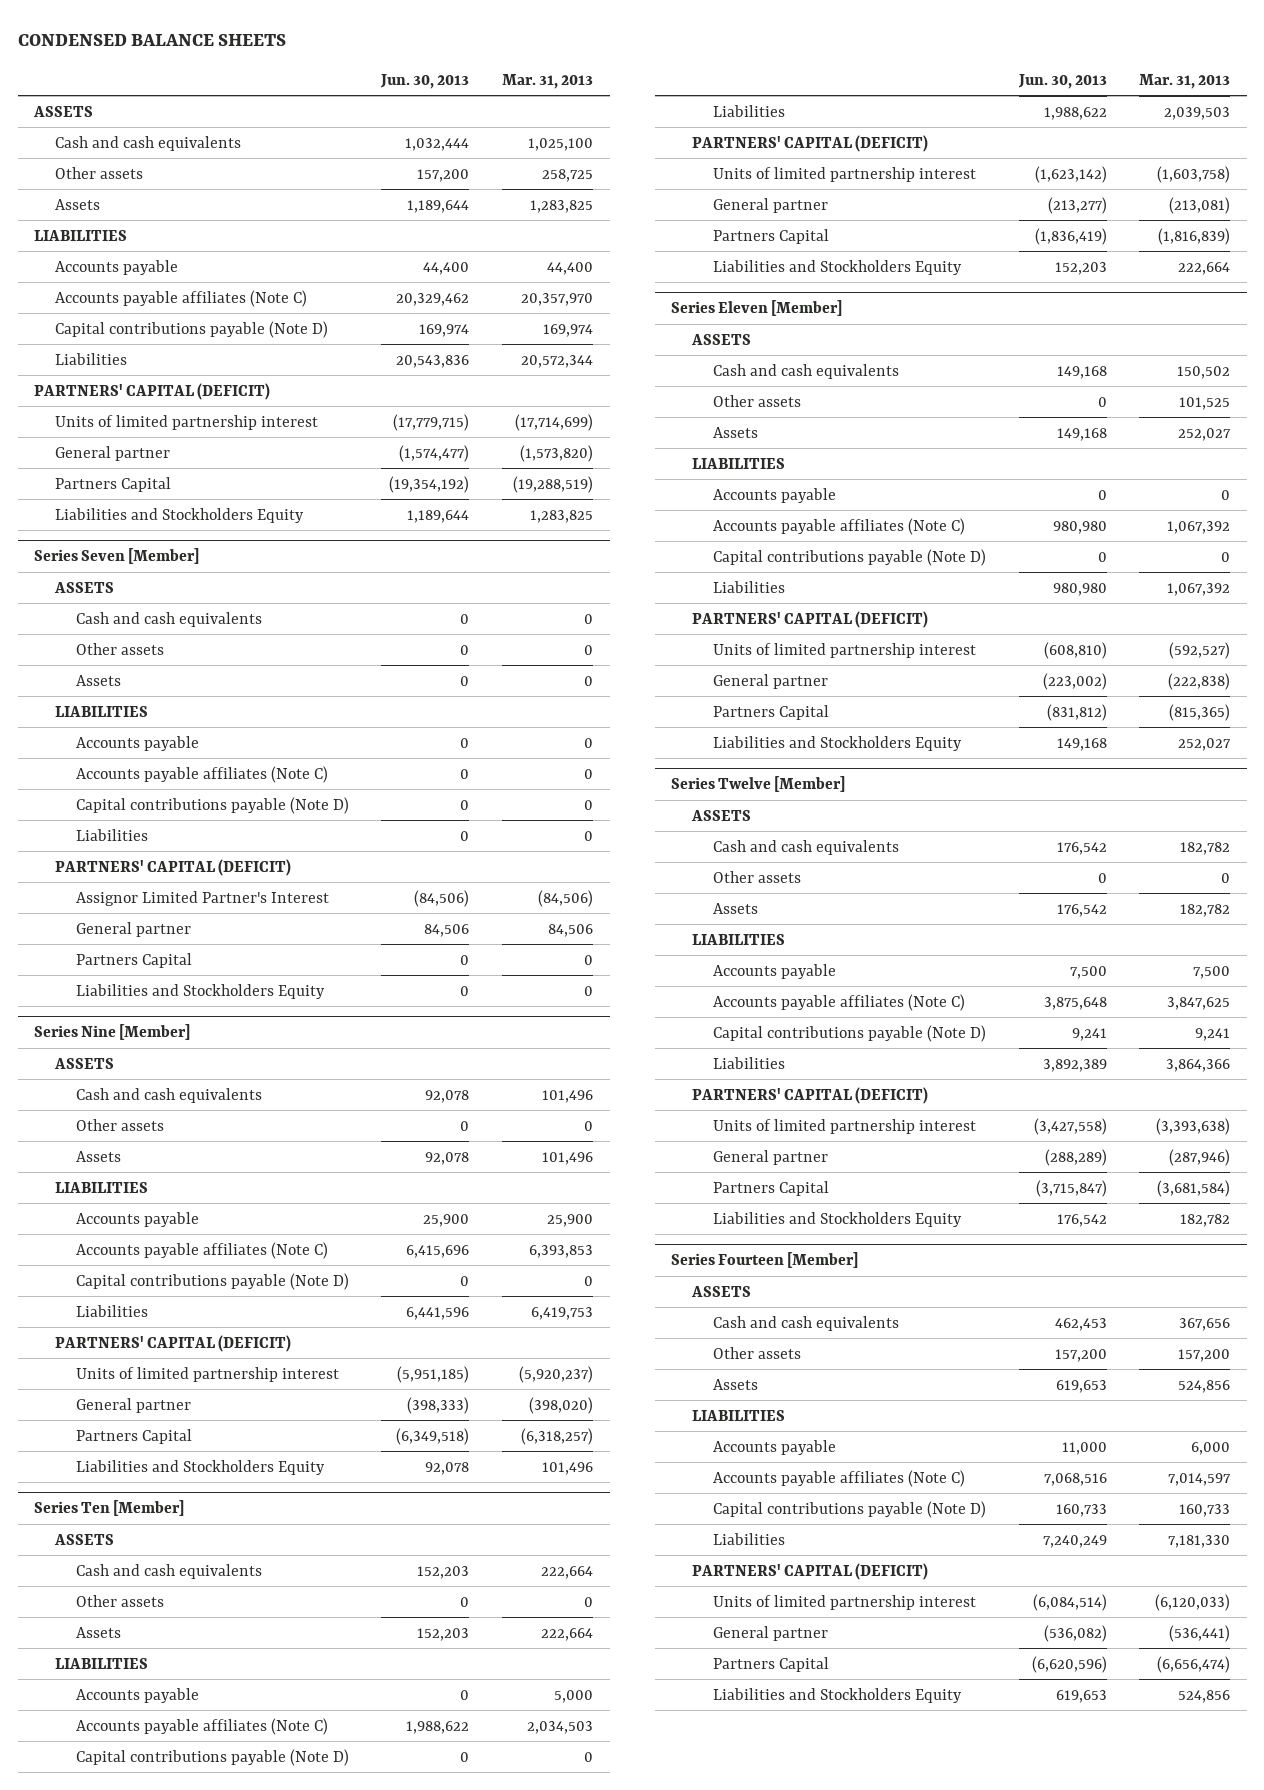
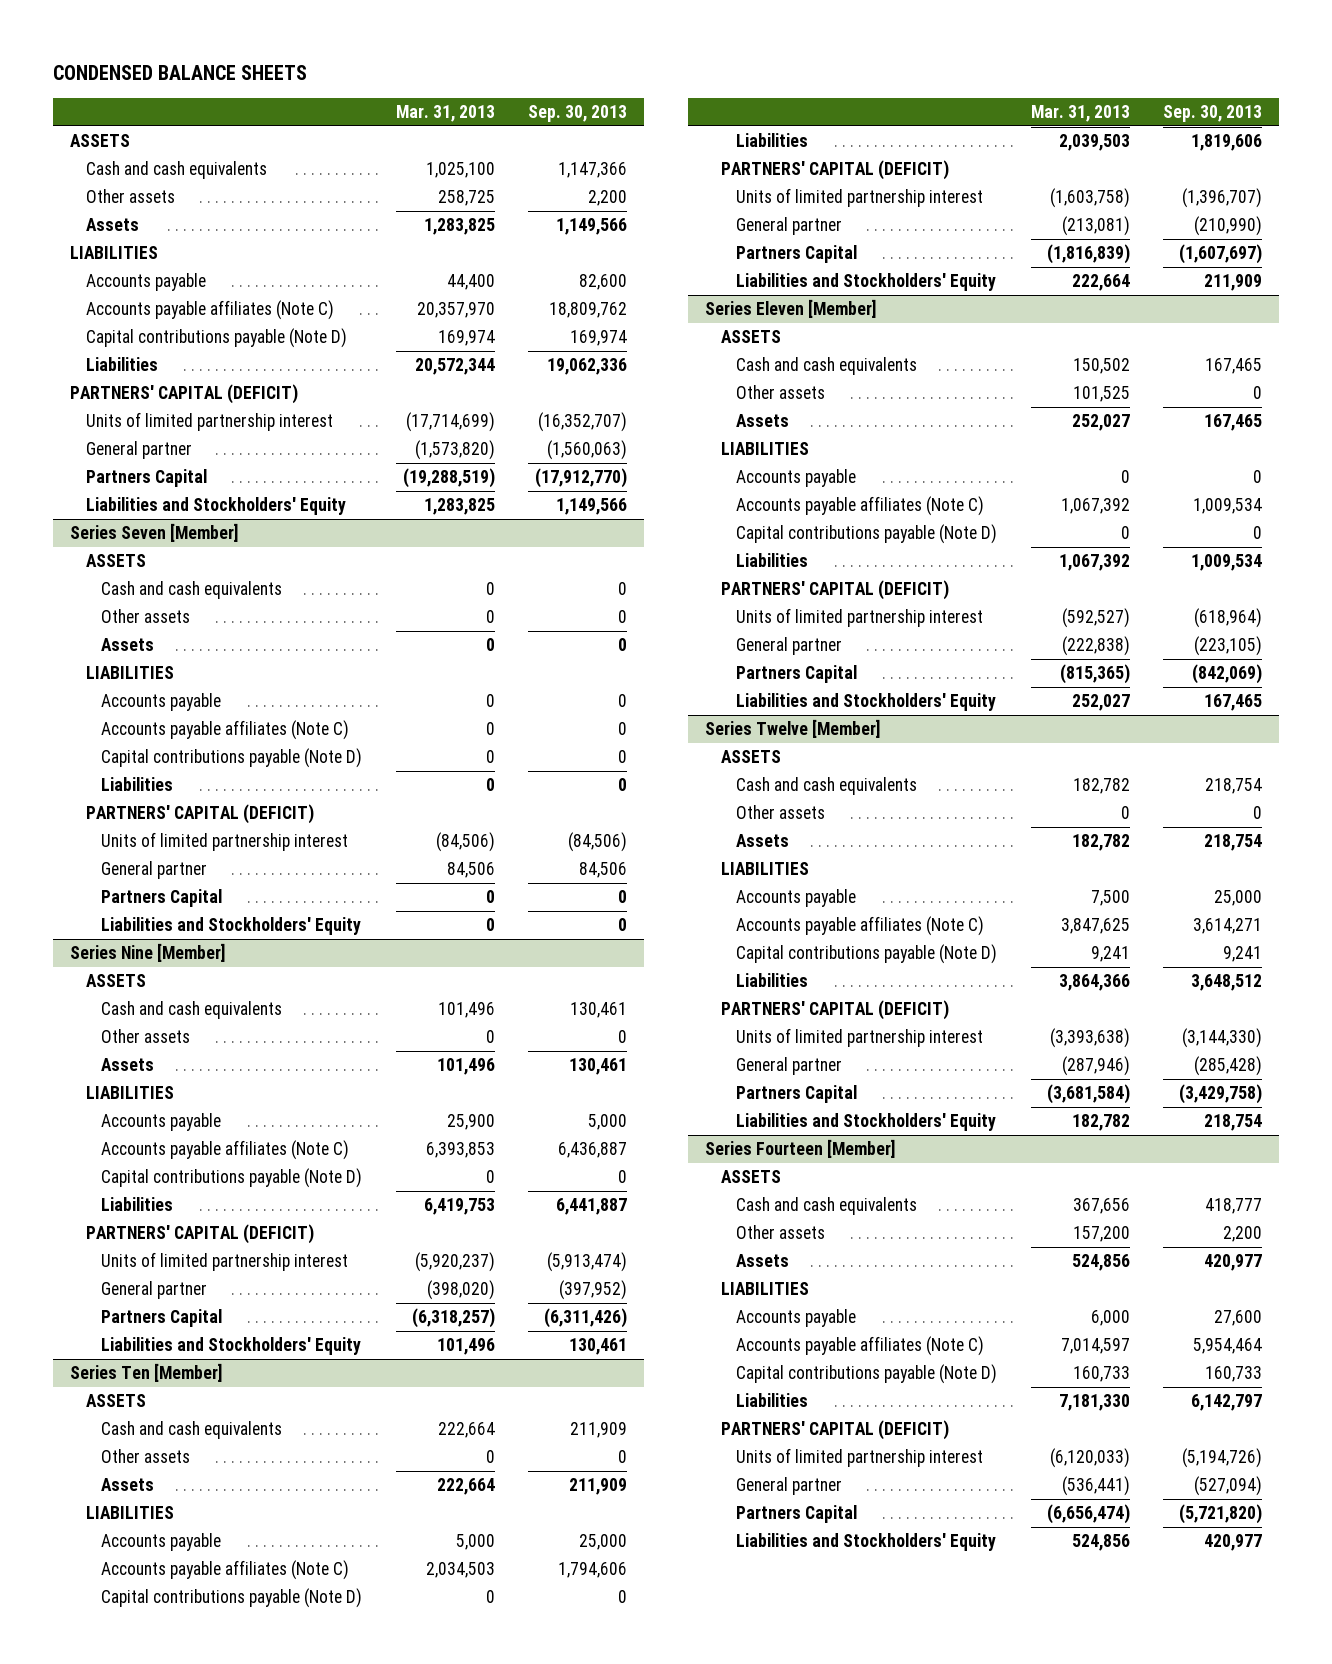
- | Jun. 30, 2013 | Mar. 31, 2013
+ | Mar. 31, 2013 | Sep. 30, 2013
- Liabilities and Stockholders Equity | 1,189,644 | 1,283,825
+ Liabilities and Stockholders' Equity | 1,283,825 | 1,149,566
@ Series Seven [Member]
- Assignor Limited Partner's Interest | (84,506) | (84,506)
+ Units of limited partnership interest | (84,506) | (84,506)
- Liabilities and Stockholders Equity | 0 | 0
+ Liabilities and Stockholders' Equity | 0 | 0
@ Series Nine [Member]
- Liabilities and Stockholders Equity | 92,078 | 101,496
+ Liabilities and Stockholders' Equity | 101,496 | 130,461
@ Series Ten [Member]
- Liabilities and Stockholders Equity | 152,203 | 222,664
+ Liabilities and Stockholders' Equity | 222,664 | 211,909
@ Series Eleven [Member]
- Liabilities and Stockholders Equity | 149,168 | 252,027
+ Liabilities and Stockholders' Equity | 252,027 | 167,465
@ Series Twelve [Member]
- Liabilities and Stockholders Equity | 176,542 | 182,782
+ Liabilities and Stockholders' Equity | 182,782 | 218,754
@ Series Fourteen [Member]
- Liabilities and Stockholders Equity | 619,653 | 524,856
+ Liabilities and Stockholders' Equity | 524,856 | 420,977

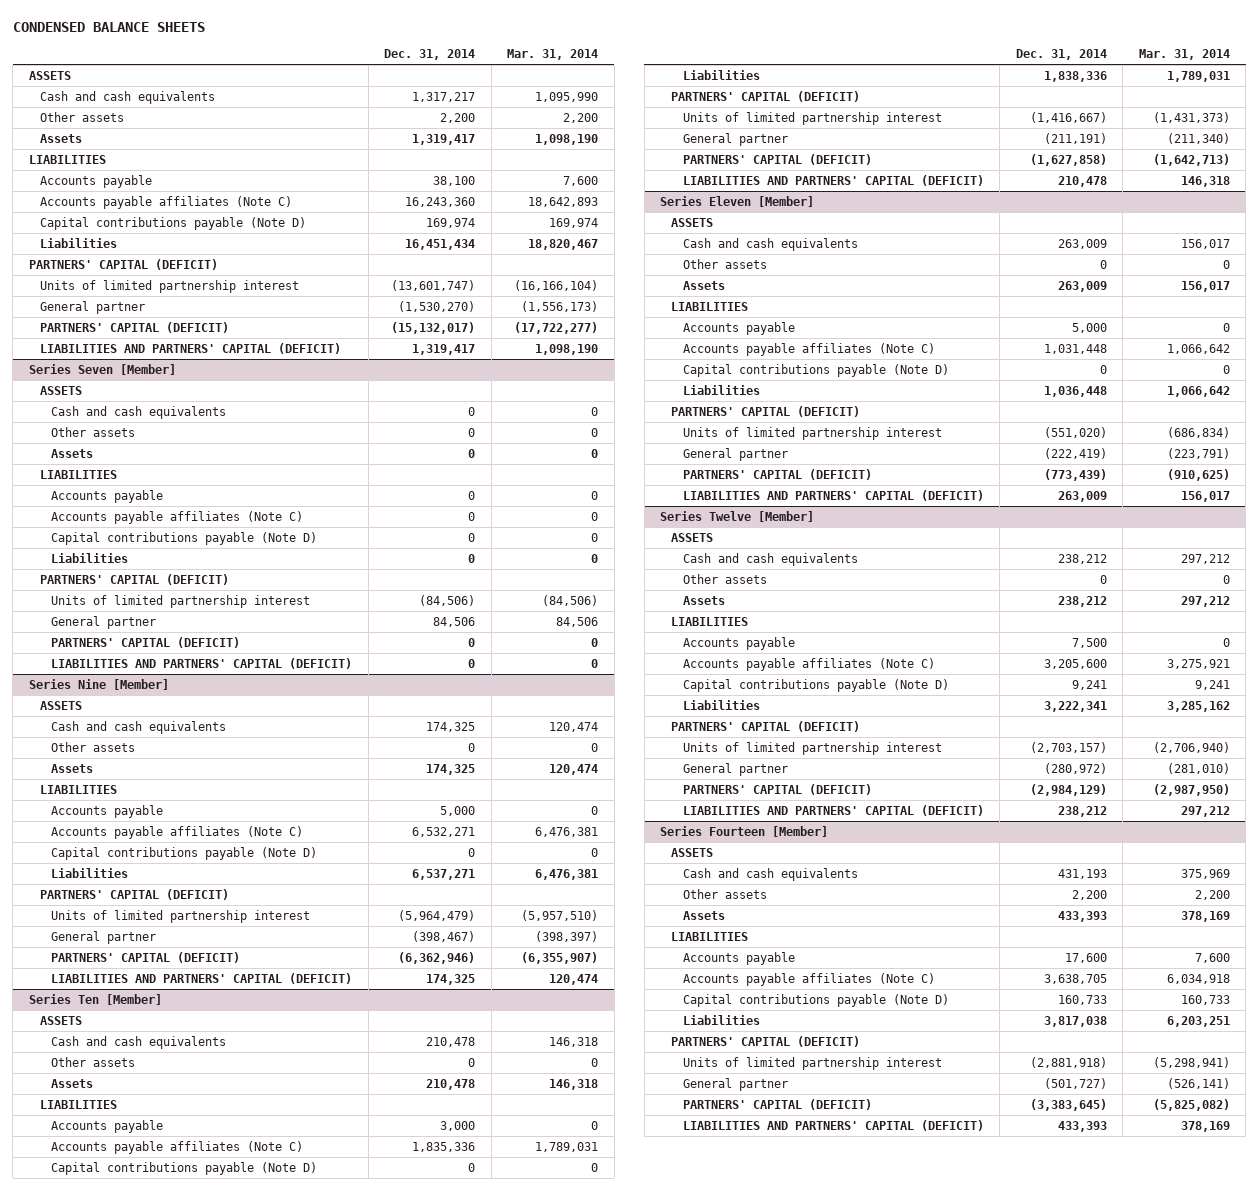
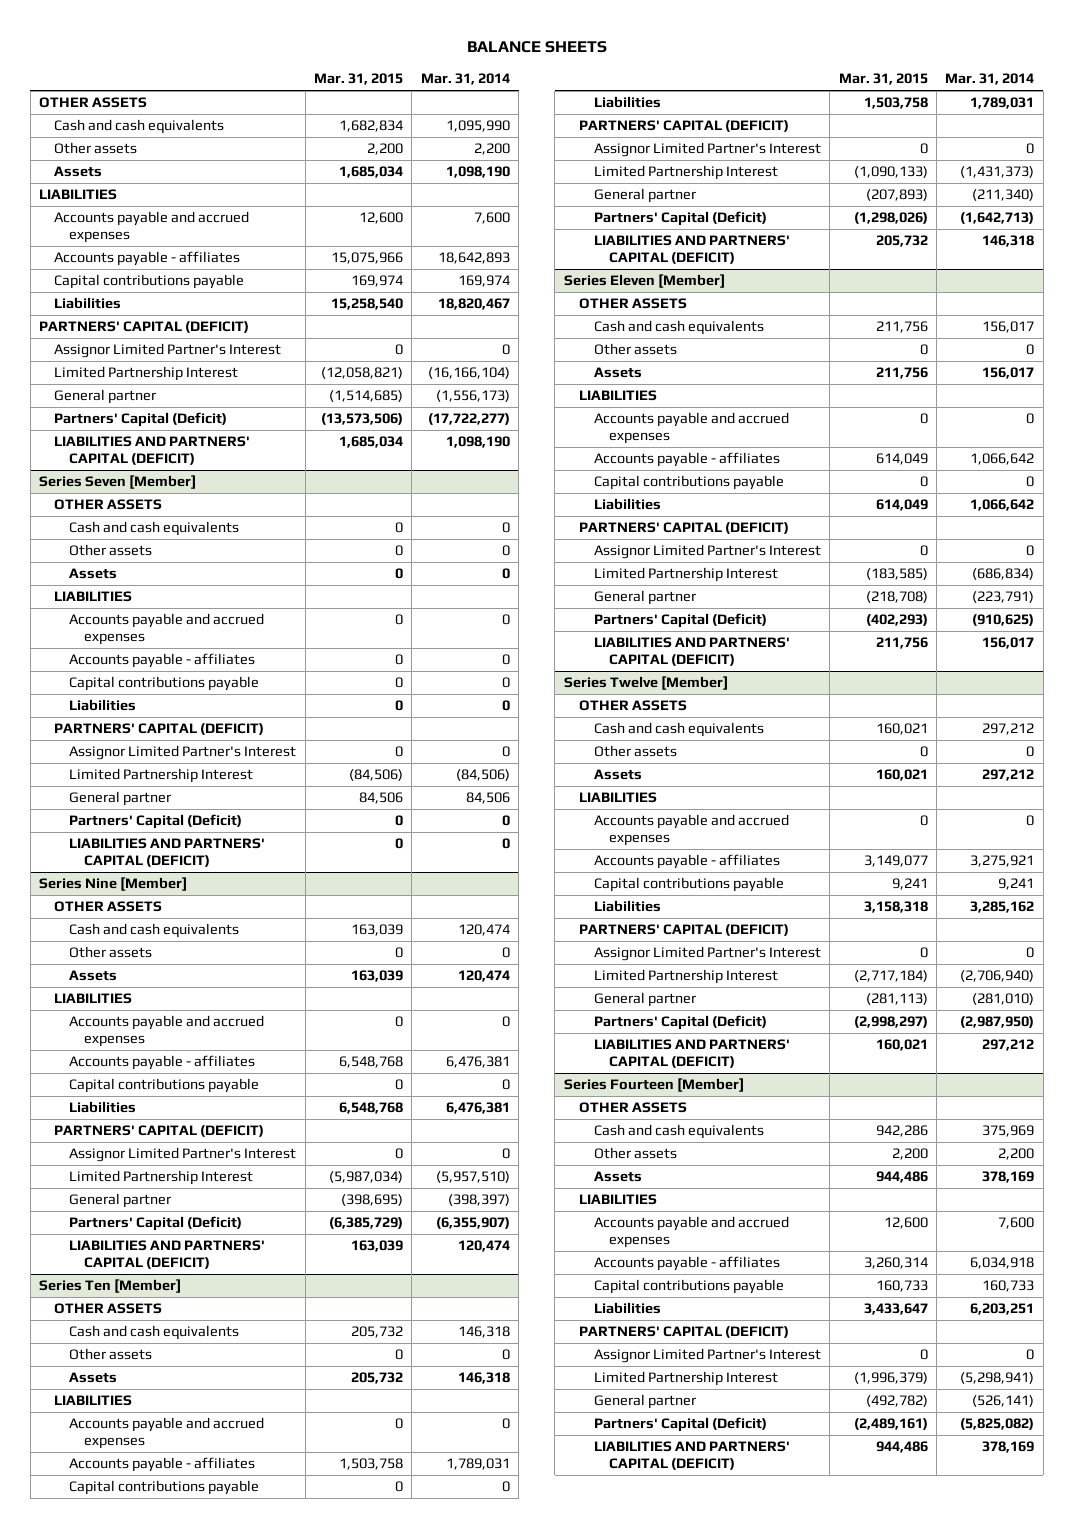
- CONDENSED BALANCE SHEETS
+ BALANCE SHEETS
- | Dec. 31, 2014 | Mar. 31, 2014
+ | Mar. 31, 2015 | Mar. 31, 2014
- ASSETS
+ OTHER ASSETS
- Accounts payable | 38,100 | 7,600
- Accounts payable affiliates (Note C) | 16,243,360 | 18,642,893
- Capital contributions payable (Note D) | 169,974 | 169,974
+ Accounts payable and accrued expenses | 12,600 | 7,600
+ Accounts payable - affiliates | 15,075,966 | 18,642,893
+ Capital contributions payable | 169,974 | 169,974
- Units of limited partnership interest | (13,601,747) | (16,166,104)
+ Assignor Limited Partner's Interest | 0 | 0
+ Limited Partnership Interest | (12,058,821) | (16,166,104)
- PARTNERS' CAPITAL (DEFICIT) | (15,132,017) | (17,722,277)
+ Partners' Capital (Deficit) | (13,573,506) | (17,722,277)
@ Series Seven [Member]
- ASSETS
+ OTHER ASSETS
- Accounts payable | 0 | 0
- Accounts payable affiliates (Note C) | 0 | 0
- Capital contributions payable (Note D) | 0 | 0
+ Accounts payable and accrued expenses | 0 | 0
+ Accounts payable - affiliates | 0 | 0
+ Capital contributions payable | 0 | 0
- Units of limited partnership interest | (84,506) | (84,506)
+ Assignor Limited Partner's Interest | 0 | 0
+ Limited Partnership Interest | (84,506) | (84,506)
- PARTNERS' CAPITAL (DEFICIT) | 0 | 0
+ Partners' Capital (Deficit) | 0 | 0
@ Series Nine [Member]
- ASSETS
+ OTHER ASSETS
- Accounts payable | 5,000 | 0
- Accounts payable affiliates (Note C) | 6,532,271 | 6,476,381
- Capital contributions payable (Note D) | 0 | 0
+ Accounts payable and accrued expenses | 0 | 0
+ Accounts payable - affiliates | 6,548,768 | 6,476,381
+ Capital contributions payable | 0 | 0
- Units of limited partnership interest | (5,964,479) | (5,957,510)
+ Assignor Limited Partner's Interest | 0 | 0
+ Limited Partnership Interest | (5,987,034) | (5,957,510)
- PARTNERS' CAPITAL (DEFICIT) | (6,362,946) | (6,355,907)
+ Partners' Capital (Deficit) | (6,385,729) | (6,355,907)
@ Series Ten [Member]
- ASSETS
+ OTHER ASSETS
- Accounts payable | 3,000 | 0
- Accounts payable affiliates (Note C) | 1,835,336 | 1,789,031
- Capital contributions payable (Note D) | 0 | 0
+ Accounts payable and accrued expenses | 0 | 0
+ Accounts payable - affiliates | 1,503,758 | 1,789,031
+ Capital contributions payable | 0 | 0
- Units of limited partnership interest | (1,416,667) | (1,431,373)
+ Assignor Limited Partner's Interest | 0 | 0
+ Limited Partnership Interest | (1,090,133) | (1,431,373)
- PARTNERS' CAPITAL (DEFICIT) | (1,627,858) | (1,642,713)
+ Partners' Capital (Deficit) | (1,298,026) | (1,642,713)
@ Series Eleven [Member]
- ASSETS
+ OTHER ASSETS
- Accounts payable | 5,000 | 0
- Accounts payable affiliates (Note C) | 1,031,448 | 1,066,642
- Capital contributions payable (Note D) | 0 | 0
+ Accounts payable and accrued expenses | 0 | 0
+ Accounts payable - affiliates | 614,049 | 1,066,642
+ Capital contributions payable | 0 | 0
- Units of limited partnership interest | (551,020) | (686,834)
+ Assignor Limited Partner's Interest | 0 | 0
+ Limited Partnership Interest | (183,585) | (686,834)
- PARTNERS' CAPITAL (DEFICIT) | (773,439) | (910,625)
+ Partners' Capital (Deficit) | (402,293) | (910,625)
@ Series Twelve [Member]
- ASSETS
+ OTHER ASSETS
- Accounts payable | 7,500 | 0
- Accounts payable affiliates (Note C) | 3,205,600 | 3,275,921
- Capital contributions payable (Note D) | 9,241 | 9,241
+ Accounts payable and accrued expenses | 0 | 0
+ Accounts payable - affiliates | 3,149,077 | 3,275,921
+ Capital contributions payable | 9,241 | 9,241
- Units of limited partnership interest | (2,703,157) | (2,706,940)
+ Assignor Limited Partner's Interest | 0 | 0
+ Limited Partnership Interest | (2,717,184) | (2,706,940)
- PARTNERS' CAPITAL (DEFICIT) | (2,984,129) | (2,987,950)
+ Partners' Capital (Deficit) | (2,998,297) | (2,987,950)
@ Series Fourteen [Member]
- ASSETS
+ OTHER ASSETS
- Accounts payable | 17,600 | 7,600
- Accounts payable affiliates (Note C) | 3,638,705 | 6,034,918
- Capital contributions payable (Note D) | 160,733 | 160,733
+ Accounts payable and accrued expenses | 12,600 | 7,600
+ Accounts payable - affiliates | 3,260,314 | 6,034,918
+ Capital contributions payable | 160,733 | 160,733
- Units of limited partnership interest | (2,881,918) | (5,298,941)
+ Assignor Limited Partner's Interest | 0 | 0
+ Limited Partnership Interest | (1,996,379) | (5,298,941)
- PARTNERS' CAPITAL (DEFICIT) | (3,383,645) | (5,825,082)
+ Partners' Capital (Deficit) | (2,489,161) | (5,825,082)

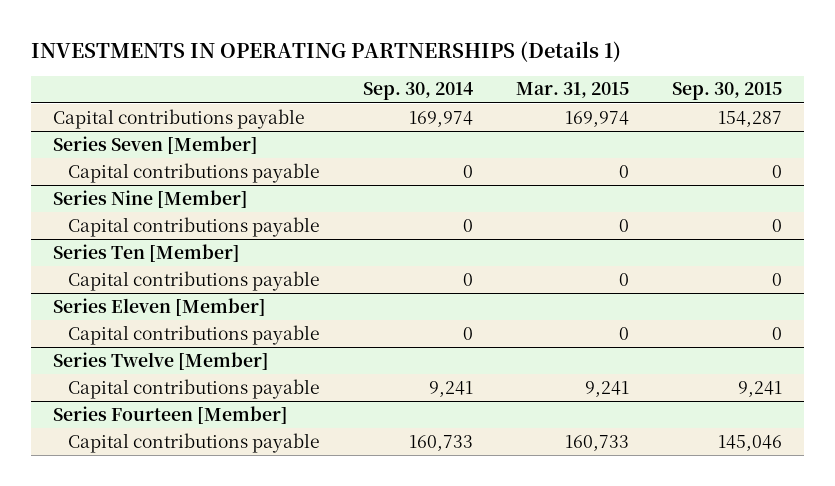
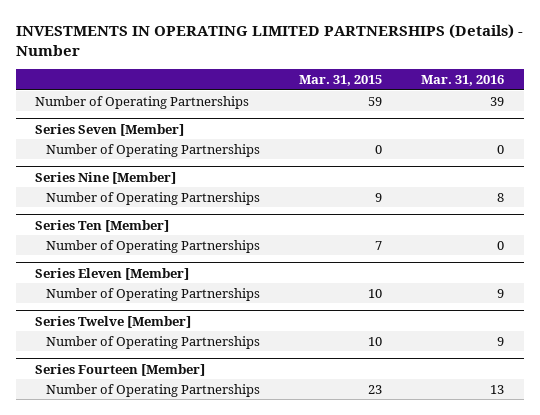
- INVESTMENTS IN OPERATING PARTNERSHIPS (Details 1)
+ INVESTMENTS IN OPERATING LIMITED PARTNERSHIPS (Details) - Number
- | Sep. 30, 2014 | Mar. 31, 2015 | Sep. 30, 2015
+ | Mar. 31, 2015 | Mar. 31, 2016
- Capital contributions payable | 169,974 | 169,974 | 154,287
+ Number of Operating Partnerships | 59 | 39
@ Series Seven [Member]
- Capital contributions payable | 0 | 0 | 0
+ Number of Operating Partnerships | 0 | 0
@ Series Nine [Member]
- Capital contributions payable | 0 | 0 | 0
+ Number of Operating Partnerships | 9 | 8
@ Series Ten [Member]
- Capital contributions payable | 0 | 0 | 0
+ Number of Operating Partnerships | 7 | 0
@ Series Eleven [Member]
- Capital contributions payable | 0 | 0 | 0
+ Number of Operating Partnerships | 10 | 9
@ Series Twelve [Member]
- Capital contributions payable | 9,241 | 9,241 | 9,241
+ Number of Operating Partnerships | 10 | 9
@ Series Fourteen [Member]
- Capital contributions payable | 160,733 | 160,733 | 145,046
+ Number of Operating Partnerships | 23 | 13

